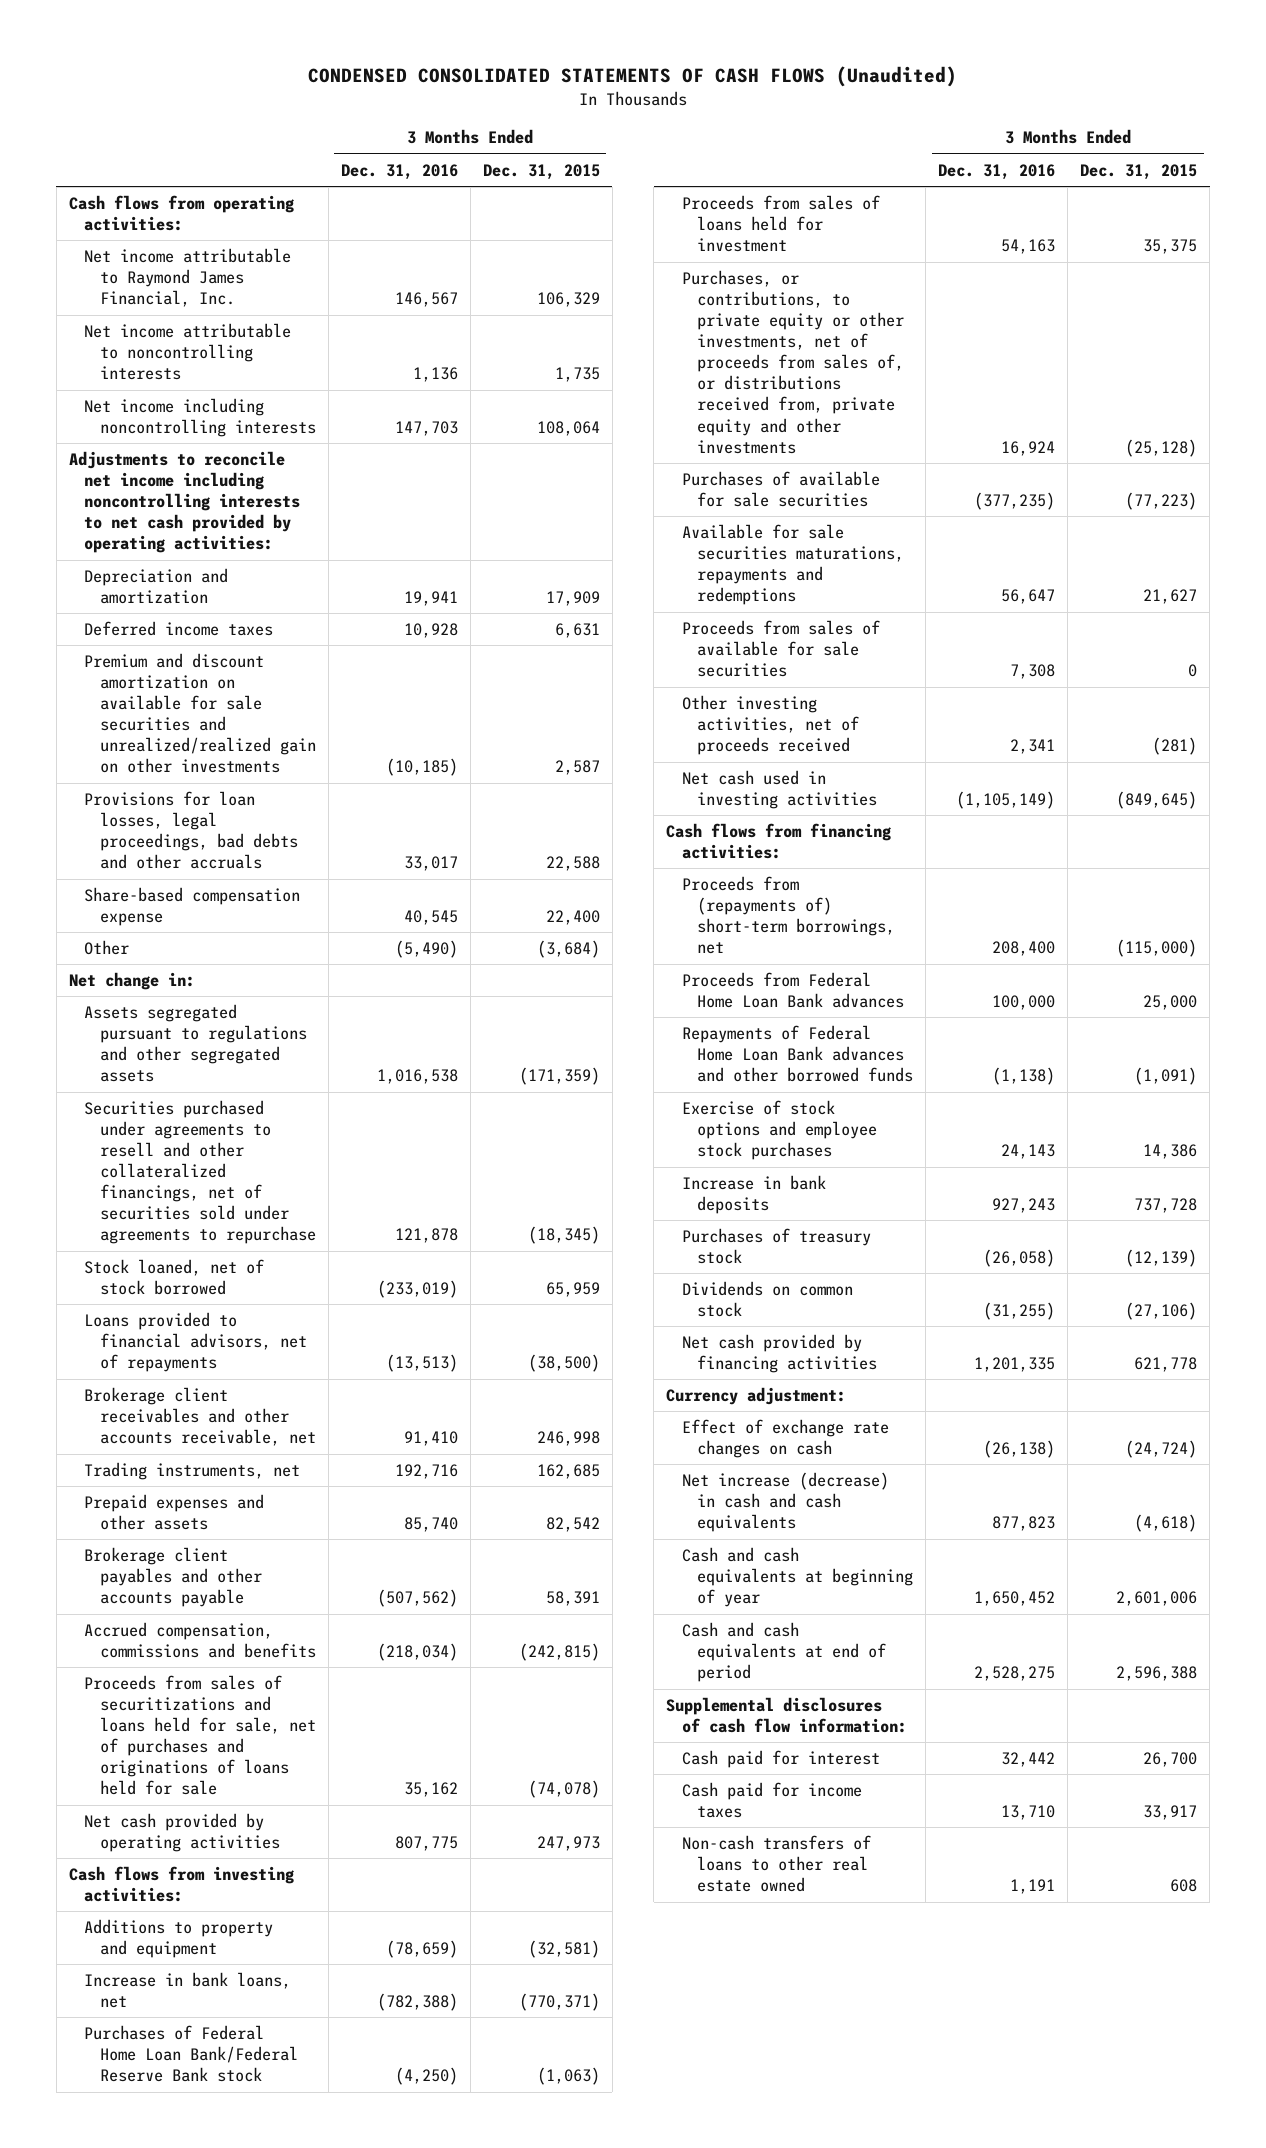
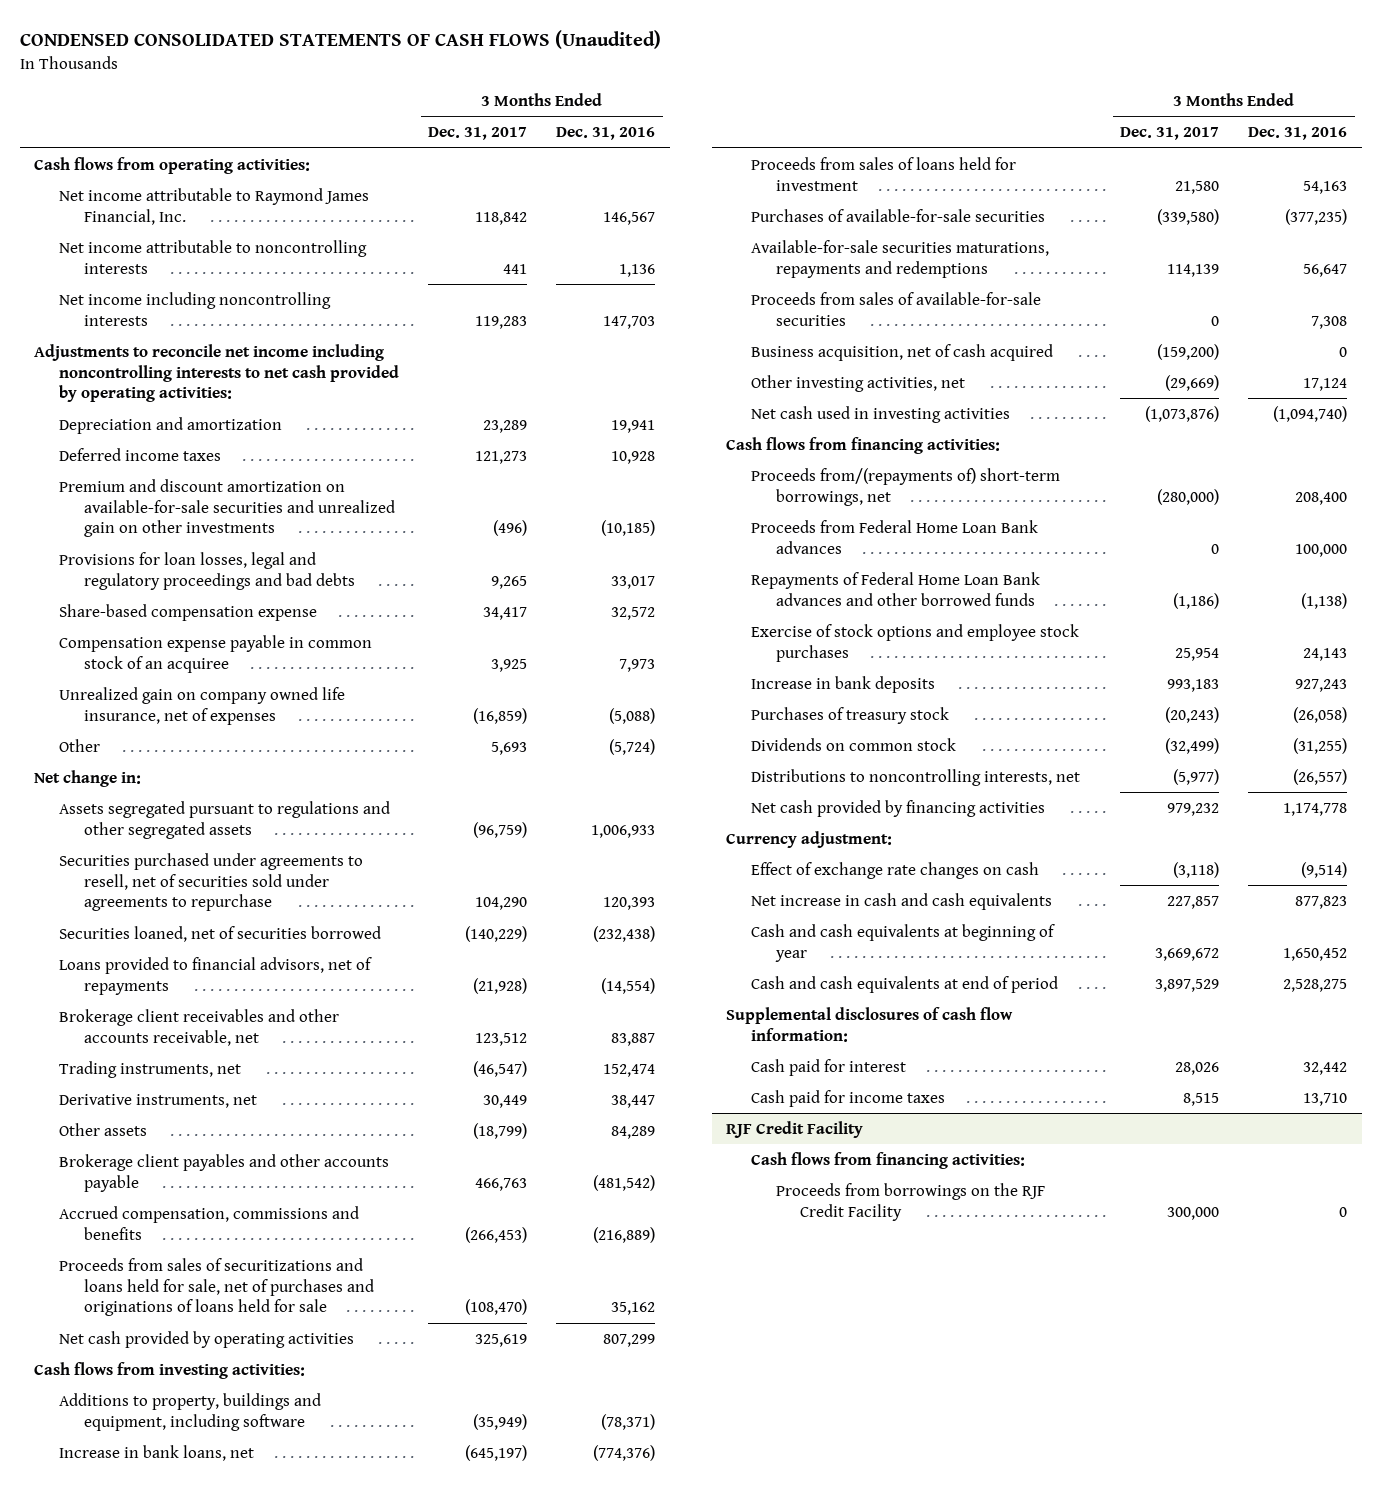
- | 3 Months Ended Dec. 31, 2016 | 3 Months Ended Dec. 31, 2015
+ | 3 Months Ended Dec. 31, 2017 | 3 Months Ended Dec. 31, 2016
- Premium and discount amortization on available for sale securities and unrealized/realized gain on other investments | (10,185) | 2,587
- Provisions for loan losses, legal proceedings, bad debts and other accruals | 33,017 | 22,588
- Share-based compensation expense | 40,545 | 22,400
- Other | (5,490) | (3,684)
+ Premium and discount amortization on available-for-sale securities and unrealized gain on other investments | (496) | (10,185)
+ Provisions for loan losses, legal and regulatory proceedings and bad debts | 9,265 | 33,017
+ Share-based compensation expense | 34,417 | 32,572
+ Compensation expense payable in common stock of an acquiree | 3,925 | 7,973
+ Unrealized gain on company owned life insurance, net of expenses | (16,859) | (5,088)
+ Other | 5,693 | (5,724)
- Assets segregated pursuant to regulations and other segregated assets | 1,016,538 | (171,359)
- Securities purchased under agreements to resell and other collateralized financings, net of securities sold under agreements to repurchase | 121,878 | (18,345)
- Stock loaned, net of stock borrowed | (233,019) | 65,959
- Loans provided to financial advisors, net of repayments | (13,513) | (38,500)
- Brokerage client receivables and other accounts receivable, net | 91,410 | 246,998
- Trading instruments, net | 192,716 | 162,685
- Prepaid expenses and other assets | 85,740 | 82,542
- Brokerage client payables and other accounts payable | (507,562) | 58,391
- Accrued compensation, commissions and benefits | (218,034) | (242,815)
+ Assets segregated pursuant to regulations and other segregated assets | (96,759) | 1,006,933
+ Securities purchased under agreements to resell, net of securities sold under agreements to repurchase | 104,290 | 120,393
+ Securities loaned, net of securities borrowed | (140,229) | (232,438)
+ Loans provided to financial advisors, net of repayments | (21,928) | (14,554)
+ Brokerage client receivables and other accounts receivable, net | 123,512 | 83,887
+ Trading instruments, net | (46,547) | 152,474
+ Derivative instruments, net | 30,449 | 38,447
+ Other assets | (18,799) | 84,289
+ Brokerage client payables and other accounts payable | 466,763 | (481,542)
+ Accrued compensation, commissions and benefits | (266,453) | (216,889)
- Net cash provided by operating activities | 807,775 | 247,973
+ Net cash provided by operating activities | 325,619 | 807,299
- Additions to property and equipment | (78,659) | (32,581)
- Increase in bank loans, net | (782,388) | (770,371)
- Purchases of Federal Home Loan Bank/Federal Reserve Bank stock | (4,250) | (1,063)
+ Additions to property, buildings and equipment, including software | (35,949) | (78,371)
+ Increase in bank loans, net | (645,197) | (774,376)
- Purchases, or contributions, to private equity or other investments, net of proceeds from sales of, or distributions received from, private equity and other investments | 16,924 | (25,128)
- Purchases of available for sale securities | (377,235) | (77,223)
- Available for sale securities maturations, repayments and redemptions | 56,647 | 21,627
- Proceeds from sales of available for sale securities | 7,308 | 0
- Other investing activities, net of proceeds received | 2,341 | (281)
- Net cash used in investing activities | (1,105,149) | (849,645)
+ Purchases of available-for-sale securities | (339,580) | (377,235)
+ Available-for-sale securities maturations, repayments and redemptions | 114,139 | 56,647
+ Proceeds from sales of available-for-sale securities | 0 | 7,308
+ Business acquisition, net of cash acquired | (159,200) | 0
+ Other investing activities, net | (29,669) | 17,124
+ Net cash used in investing activities | (1,073,876) | (1,094,740)
- Proceeds from (repayments of) short-term borrowings, net | 208,400 | (115,000)
+ Proceeds from/(repayments of) short-term borrowings, net | (280,000) | 208,400
- Net cash provided by financing activities | 1,201,335 | 621,778
+ Distributions to noncontrolling interests, net | (5,977) | (26,557)
+ Net cash provided by financing activities | 979,232 | 1,174,778
- Effect of exchange rate changes on cash | (26,138) | (24,724)
- Net increase (decrease) in cash and cash equivalents | 877,823 | (4,618)
+ Effect of exchange rate changes on cash | (3,118) | (9,514)
+ Net increase in cash and cash equivalents | 227,857 | 877,823
- Non-cash transfers of loans to other real estate owned | 1,191 | 608
+ RJF Credit Facility
+ Cash flows from financing activities:
+ Proceeds from borrowings on the RJF Credit Facility | 300,000 | 0

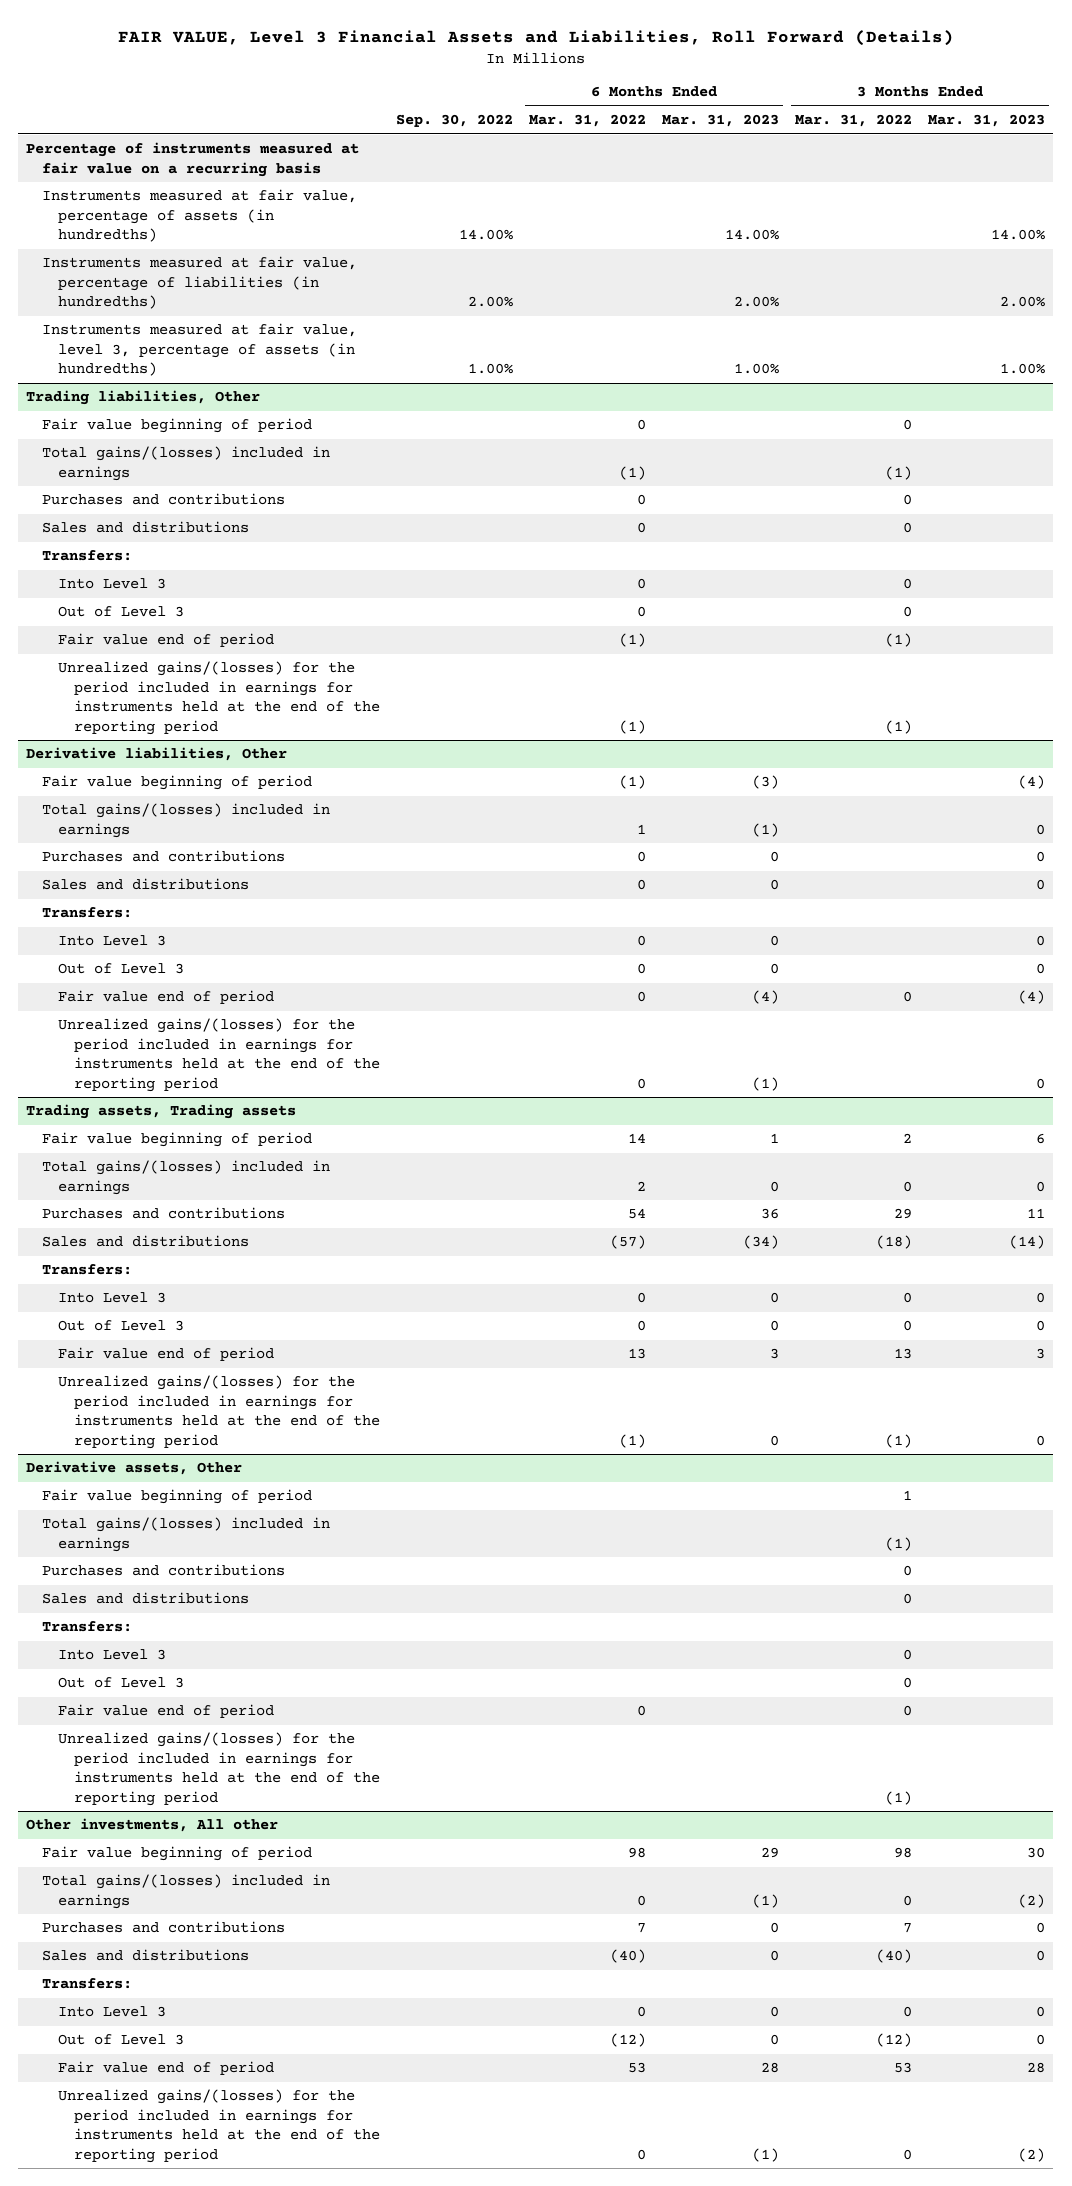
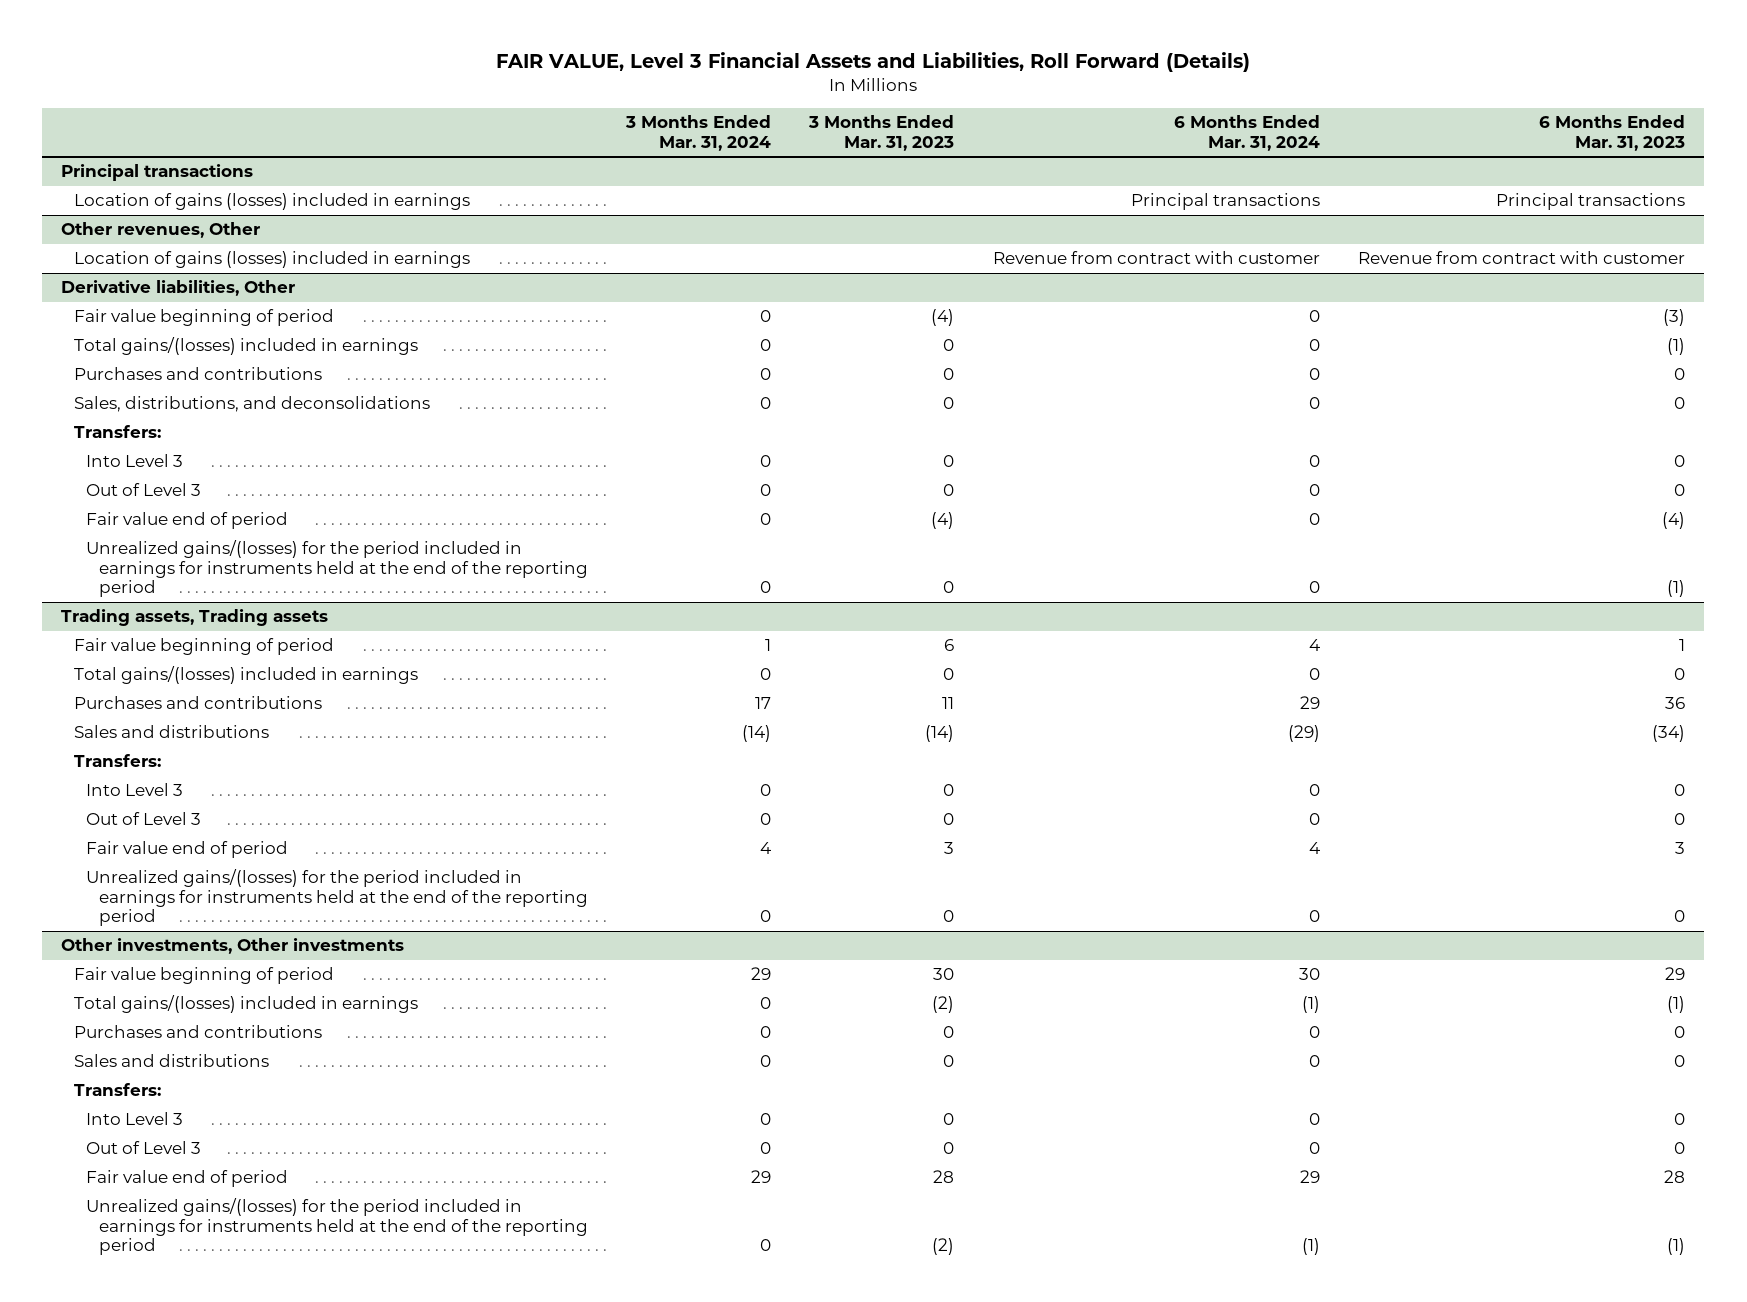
- | Sep. 30, 2022 | 6 Months Ended Mar. 31, 2022 | 6 Months Ended Mar. 31, 2023 | 3 Months Ended Mar. 31, 2022 | 3 Months Ended Mar. 31, 2023
+ | 3 Months Ended Mar. 31, 2024 | 3 Months Ended Mar. 31, 2023 | 6 Months Ended Mar. 31, 2024 | 6 Months Ended Mar. 31, 2023
- Percentage of instruments measured at fair value on a recurring basis
- Instruments measured at fair value, percentage of assets (in hundredths) | 14.00% | | 14.00% | | 14.00%
- Instruments measured at fair value, percentage of liabilities (in hundredths) | 2.00% | | 2.00% | | 2.00%
- Instruments measured at fair value, level 3, percentage of assets (in hundredths) | 1.00% | | 1.00% | | 1.00%
- Trading liabilities, Other
- Fair value beginning of period | | 0 | | 0 |
- Total gains/(losses) included in earnings | | (1) | | (1) |
- Purchases and contributions | | 0 | | 0 |
- Sales and distributions | | 0 | | 0 |
- Transfers:
- Into Level 3 | | 0 | | 0 |
- Out of Level 3 | | 0 | | 0 |
- Fair value end of period | | (1) | | (1) |
- Unrealized gains/(losses) for the period included in earnings for instruments held at the end of the reporting period | | (1) | | (1) |
+ Principal transactions
+ Location of gains (losses) included in earnings | | | Principal transactions | Principal transactions
+ Other revenues, Other
+ Location of gains (losses) included in earnings | | | Revenue from contract with customer | Revenue from contract with customer
@ Derivative liabilities, Other
- Sales and distributions | | 0 | 0 | | 0
+ Sales, distributions, and deconsolidations | 0 | 0 | 0 | 0
- Derivative assets, Other
- Fair value beginning of period | | | | 1 |
- Total gains/(losses) included in earnings | | | | (1) |
- Purchases and contributions | | | | 0 |
- Sales and distributions | | | | 0 |
- Transfers:
- Into Level 3 | | | | 0 |
- Out of Level 3 | | | | 0 |
- Fair value end of period | | 0 | | 0 |
- Unrealized gains/(losses) for the period included in earnings for instruments held at the end of the reporting period | | | | (1) |
- Other investments, All other
+ Other investments, Other investments

